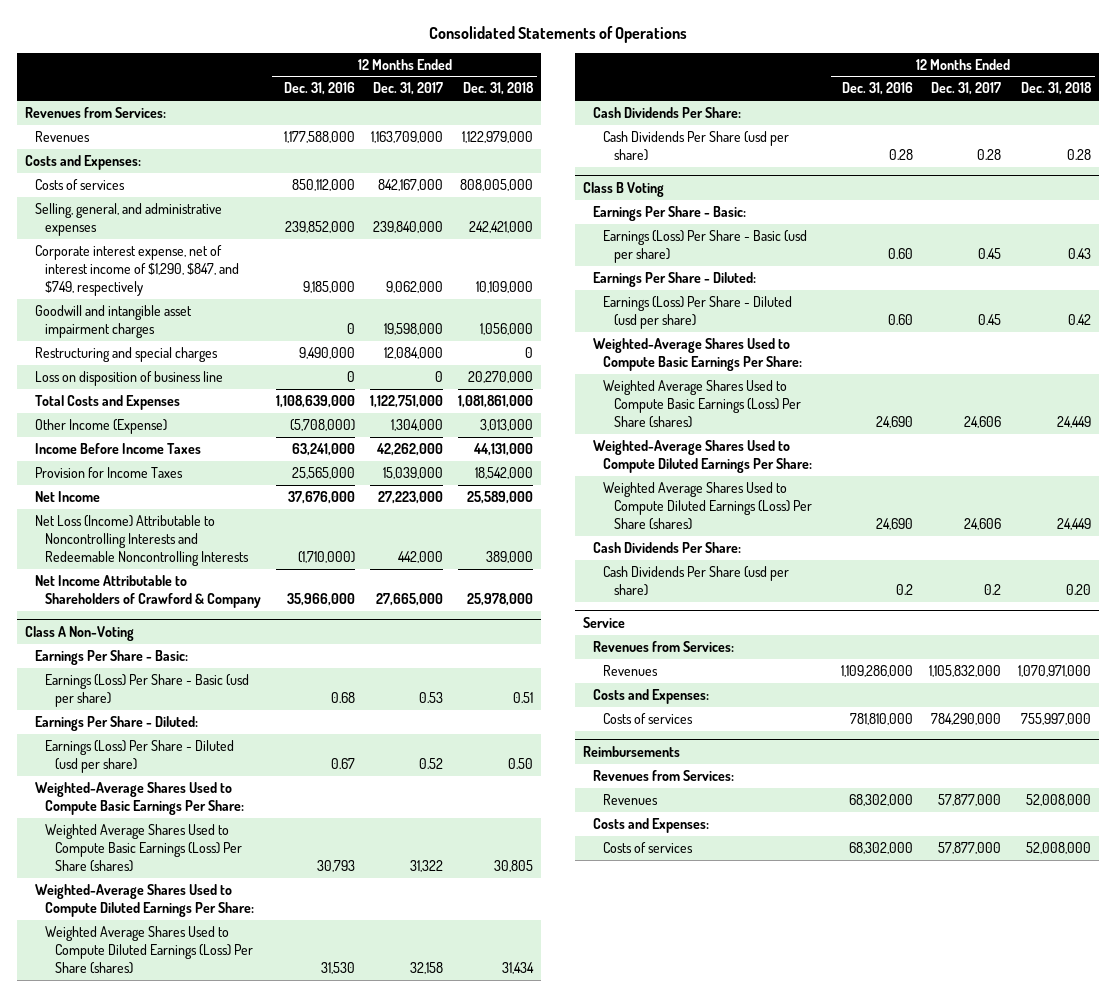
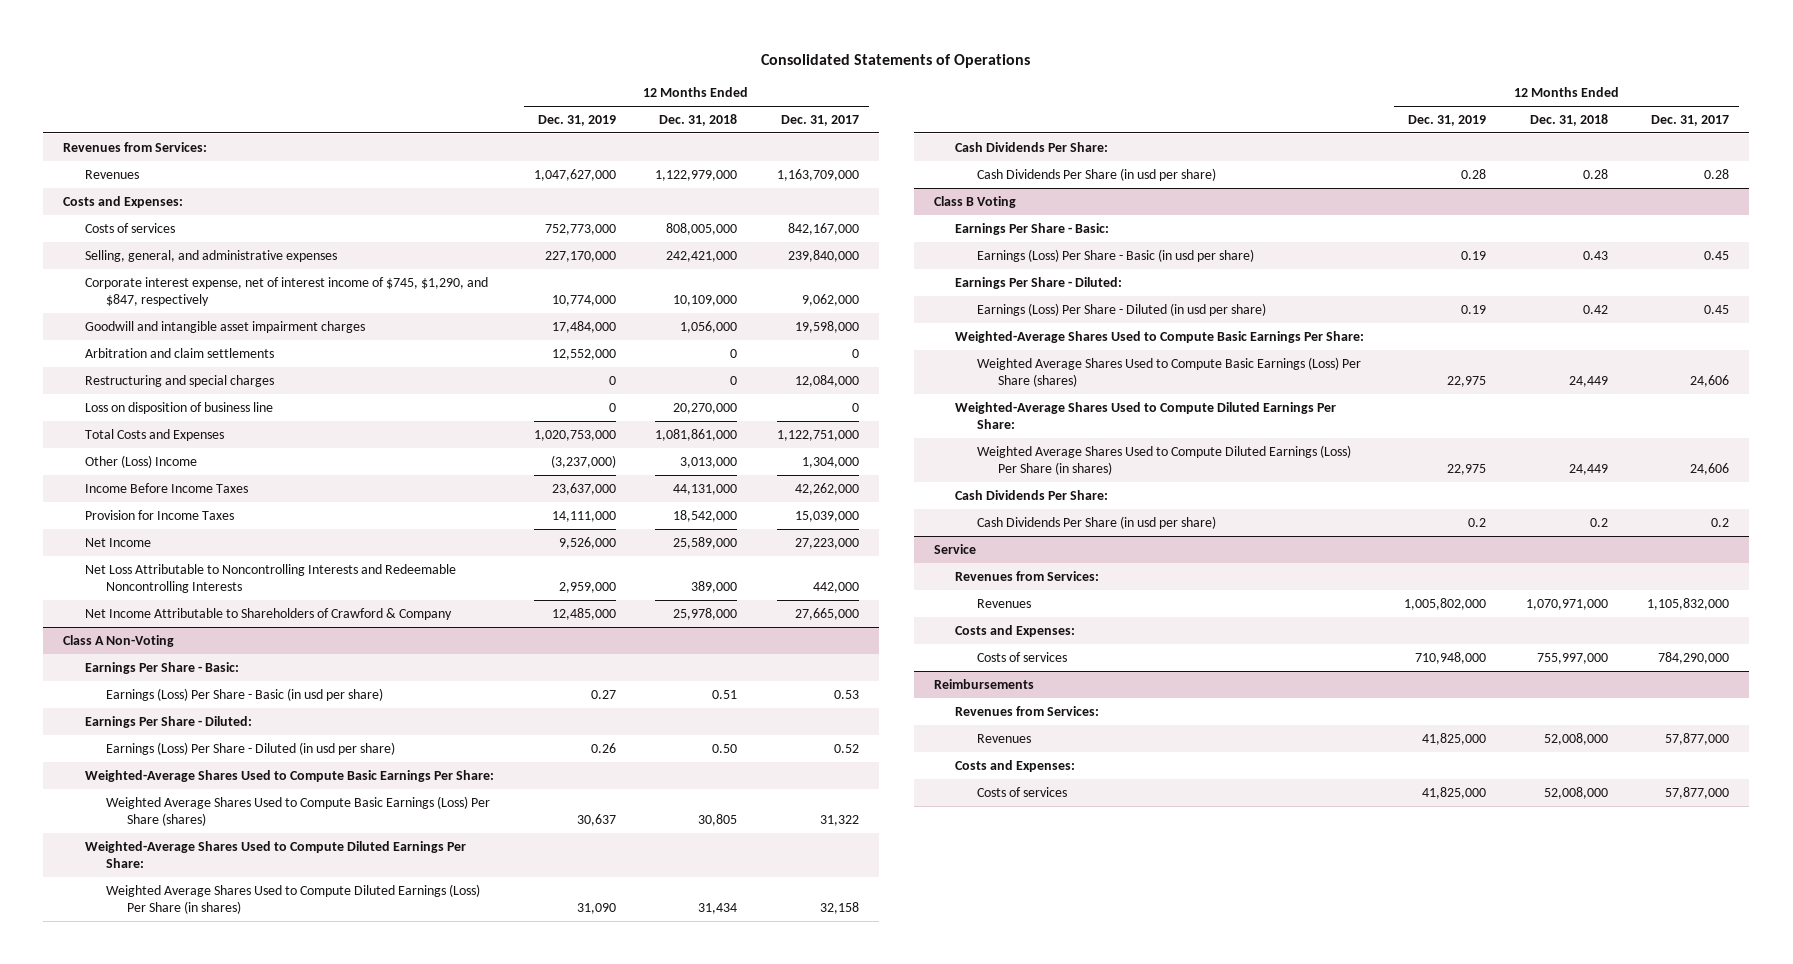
- | 12 Months Ended Dec. 31, 2016 | 12 Months Ended Dec. 31, 2017 | 12 Months Ended Dec. 31, 2018
+ | 12 Months Ended Dec. 31, 2019 | 12 Months Ended Dec. 31, 2018 | 12 Months Ended Dec. 31, 2017
- Corporate interest expense, net of interest income of $1,290, $847, and $749, respectively | 9,185,000 | 9,062,000 | 10,109,000
+ Corporate interest expense, net of interest income of $745, $1,290, and $847, respectively | 10,774,000 | 10,109,000 | 9,062,000
+ Arbitration and claim settlements | 12,552,000 | 0 | 0
- Other Income (Expense) | (5,708,000) | 1,304,000 | 3,013,000
+ Other (Loss) Income | (3,237,000) | 3,013,000 | 1,304,000
- Net Loss (Income) Attributable to Noncontrolling Interests and Redeemable Noncontrolling Interests | (1,710,000) | 442,000 | 389,000
+ Net Loss Attributable to Noncontrolling Interests and Redeemable Noncontrolling Interests | 2,959,000 | 389,000 | 442,000
@ Class A Non-Voting
- Earnings (Loss) Per Share - Basic (usd per share) | 0.68 | 0.53 | 0.51
+ Earnings (Loss) Per Share - Basic (in usd per share) | 0.27 | 0.51 | 0.53
- Earnings (Loss) Per Share - Diluted (usd per share) | 0.67 | 0.52 | 0.50
+ Earnings (Loss) Per Share - Diluted (in usd per share) | 0.26 | 0.50 | 0.52
- Weighted Average Shares Used to Compute Diluted Earnings (Loss) Per Share (shares) | 31,530 | 32,158 | 31,434
+ Weighted Average Shares Used to Compute Diluted Earnings (Loss) Per Share (in shares) | 31,090 | 31,434 | 32,158
- Cash Dividends Per Share (usd per share) | 0.28 | 0.28 | 0.28
+ Cash Dividends Per Share (in usd per share) | 0.28 | 0.28 | 0.28
@ Class B Voting
- Earnings (Loss) Per Share - Basic (usd per share) | 0.60 | 0.45 | 0.43
+ Earnings (Loss) Per Share - Basic (in usd per share) | 0.19 | 0.43 | 0.45
- Earnings (Loss) Per Share - Diluted (usd per share) | 0.60 | 0.45 | 0.42
+ Earnings (Loss) Per Share - Diluted (in usd per share) | 0.19 | 0.42 | 0.45
- Weighted Average Shares Used to Compute Diluted Earnings (Loss) Per Share (shares) | 24,690 | 24,606 | 24,449
+ Weighted Average Shares Used to Compute Diluted Earnings (Loss) Per Share (in shares) | 22,975 | 24,449 | 24,606
- Cash Dividends Per Share (usd per share) | 0.2 | 0.2 | 0.20
+ Cash Dividends Per Share (in usd per share) | 0.2 | 0.2 | 0.2

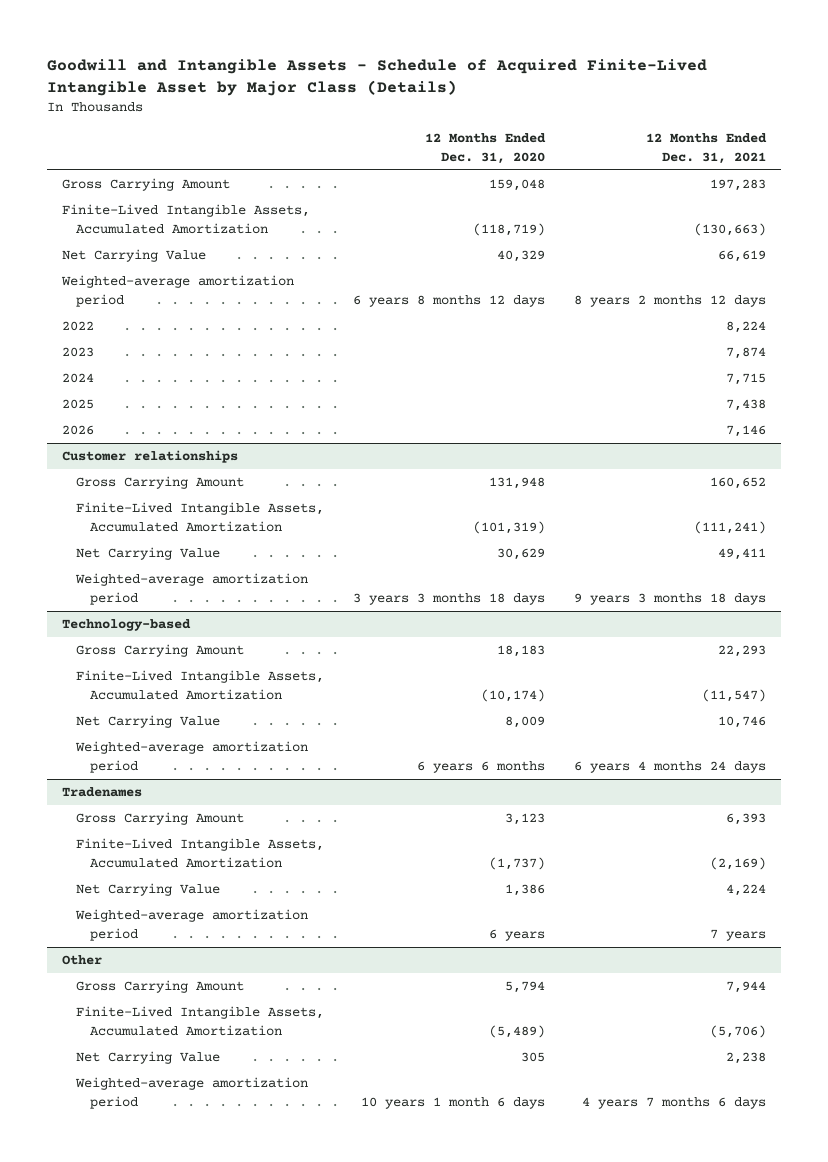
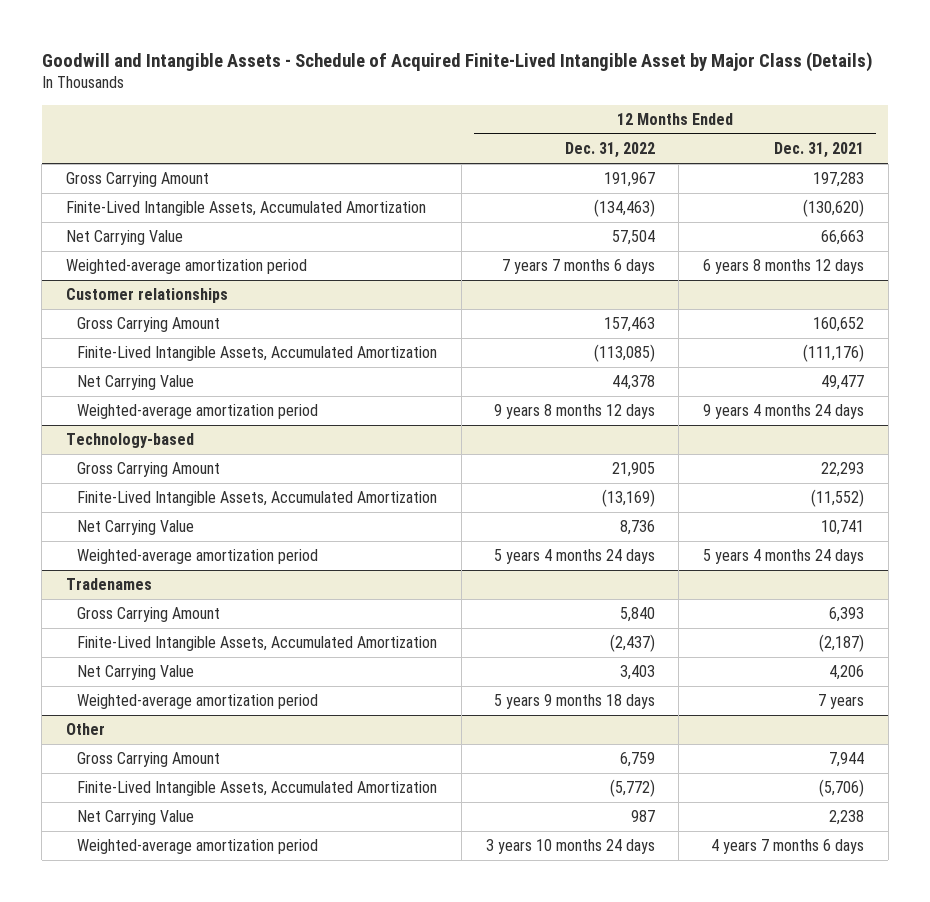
- | 12 Months Ended Dec. 31, 2020 | 12 Months Ended Dec. 31, 2021
+ | 12 Months Ended Dec. 31, 2022 | 12 Months Ended Dec. 31, 2021
- Finite-Lived Intangible Assets, Accumulated Amortization | (118,719) | (130,663)
- Net Carrying Value | 40,329 | 66,619
- Weighted-average amortization period | 6 years 8 months 12 days | 8 years 2 months 12 days
- 2022 | | 8,224
- 2023 | | 7,874
- 2024 | | 7,715
- 2025 | | 7,438
- 2026 | | 7,146
+ Finite-Lived Intangible Assets, Accumulated Amortization | (134,463) | (130,620)
+ Net Carrying Value | 57,504 | 66,663
+ Weighted-average amortization period | 7 years 7 months 6 days | 6 years 8 months 12 days
@ Customer relationships
- Finite-Lived Intangible Assets, Accumulated Amortization | (101,319) | (111,241)
- Net Carrying Value | 30,629 | 49,411
- Weighted-average amortization period | 3 years 3 months 18 days | 9 years 3 months 18 days
+ Finite-Lived Intangible Assets, Accumulated Amortization | (113,085) | (111,176)
+ Net Carrying Value | 44,378 | 49,477
+ Weighted-average amortization period | 9 years 8 months 12 days | 9 years 4 months 24 days
@ Technology-based
- Finite-Lived Intangible Assets, Accumulated Amortization | (10,174) | (11,547)
- Net Carrying Value | 8,009 | 10,746
- Weighted-average amortization period | 6 years 6 months | 6 years 4 months 24 days
+ Finite-Lived Intangible Assets, Accumulated Amortization | (13,169) | (11,552)
+ Net Carrying Value | 8,736 | 10,741
+ Weighted-average amortization period | 5 years 4 months 24 days | 5 years 4 months 24 days
@ Tradenames
- Finite-Lived Intangible Assets, Accumulated Amortization | (1,737) | (2,169)
- Net Carrying Value | 1,386 | 4,224
+ Finite-Lived Intangible Assets, Accumulated Amortization | (2,437) | (2,187)
+ Net Carrying Value | 3,403 | 4,206

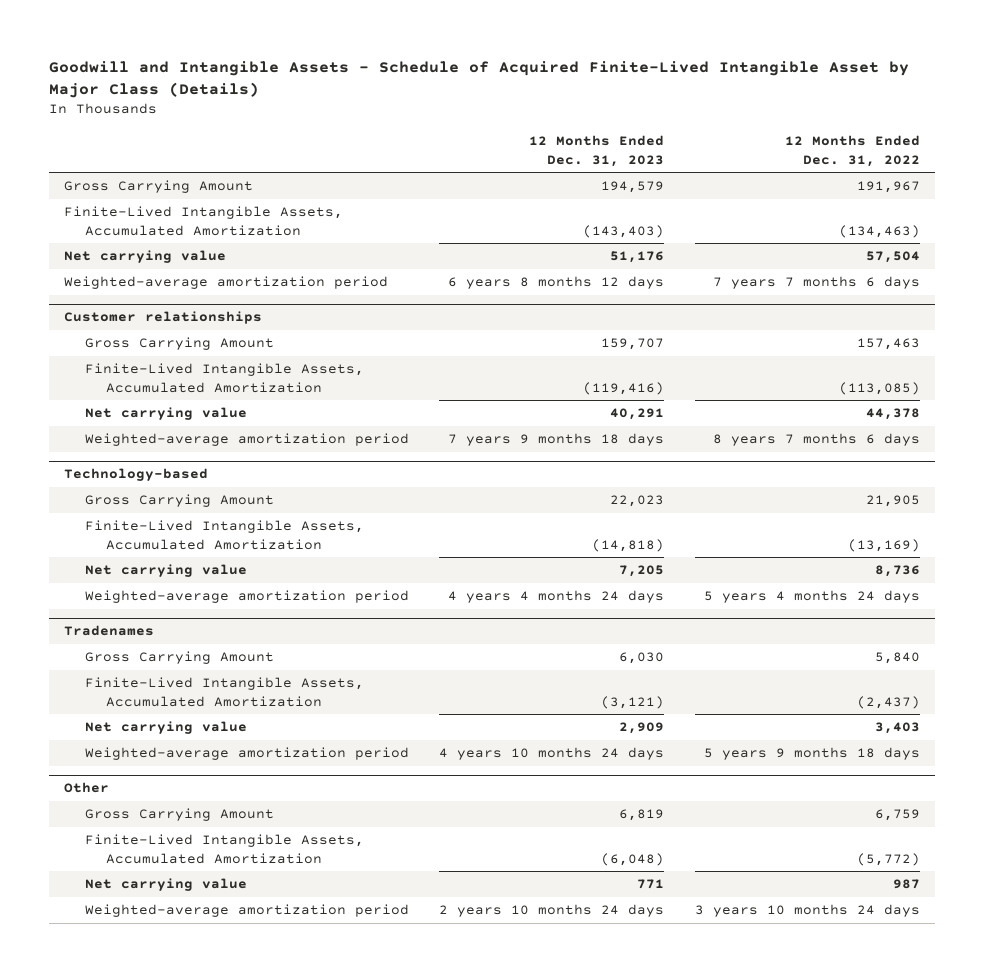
- | 12 Months Ended Dec. 31, 2022 | 12 Months Ended Dec. 31, 2021
+ | 12 Months Ended Dec. 31, 2023 | 12 Months Ended Dec. 31, 2022
- Net Carrying Value | 57,504 | 66,663
+ Net carrying value | 51,176 | 57,504
@ Customer relationships
- Net Carrying Value | 44,378 | 49,477
- Weighted-average amortization period | 9 years 8 months 12 days | 9 years 4 months 24 days
+ Net carrying value | 40,291 | 44,378
+ Weighted-average amortization period | 7 years 9 months 18 days | 8 years 7 months 6 days
@ Technology-based
- Net Carrying Value | 8,736 | 10,741
+ Net carrying value | 7,205 | 8,736
@ Tradenames
- Net Carrying Value | 3,403 | 4,206
+ Net carrying value | 2,909 | 3,403
@ Other
- Net Carrying Value | 987 | 2,238
+ Net carrying value | 771 | 987

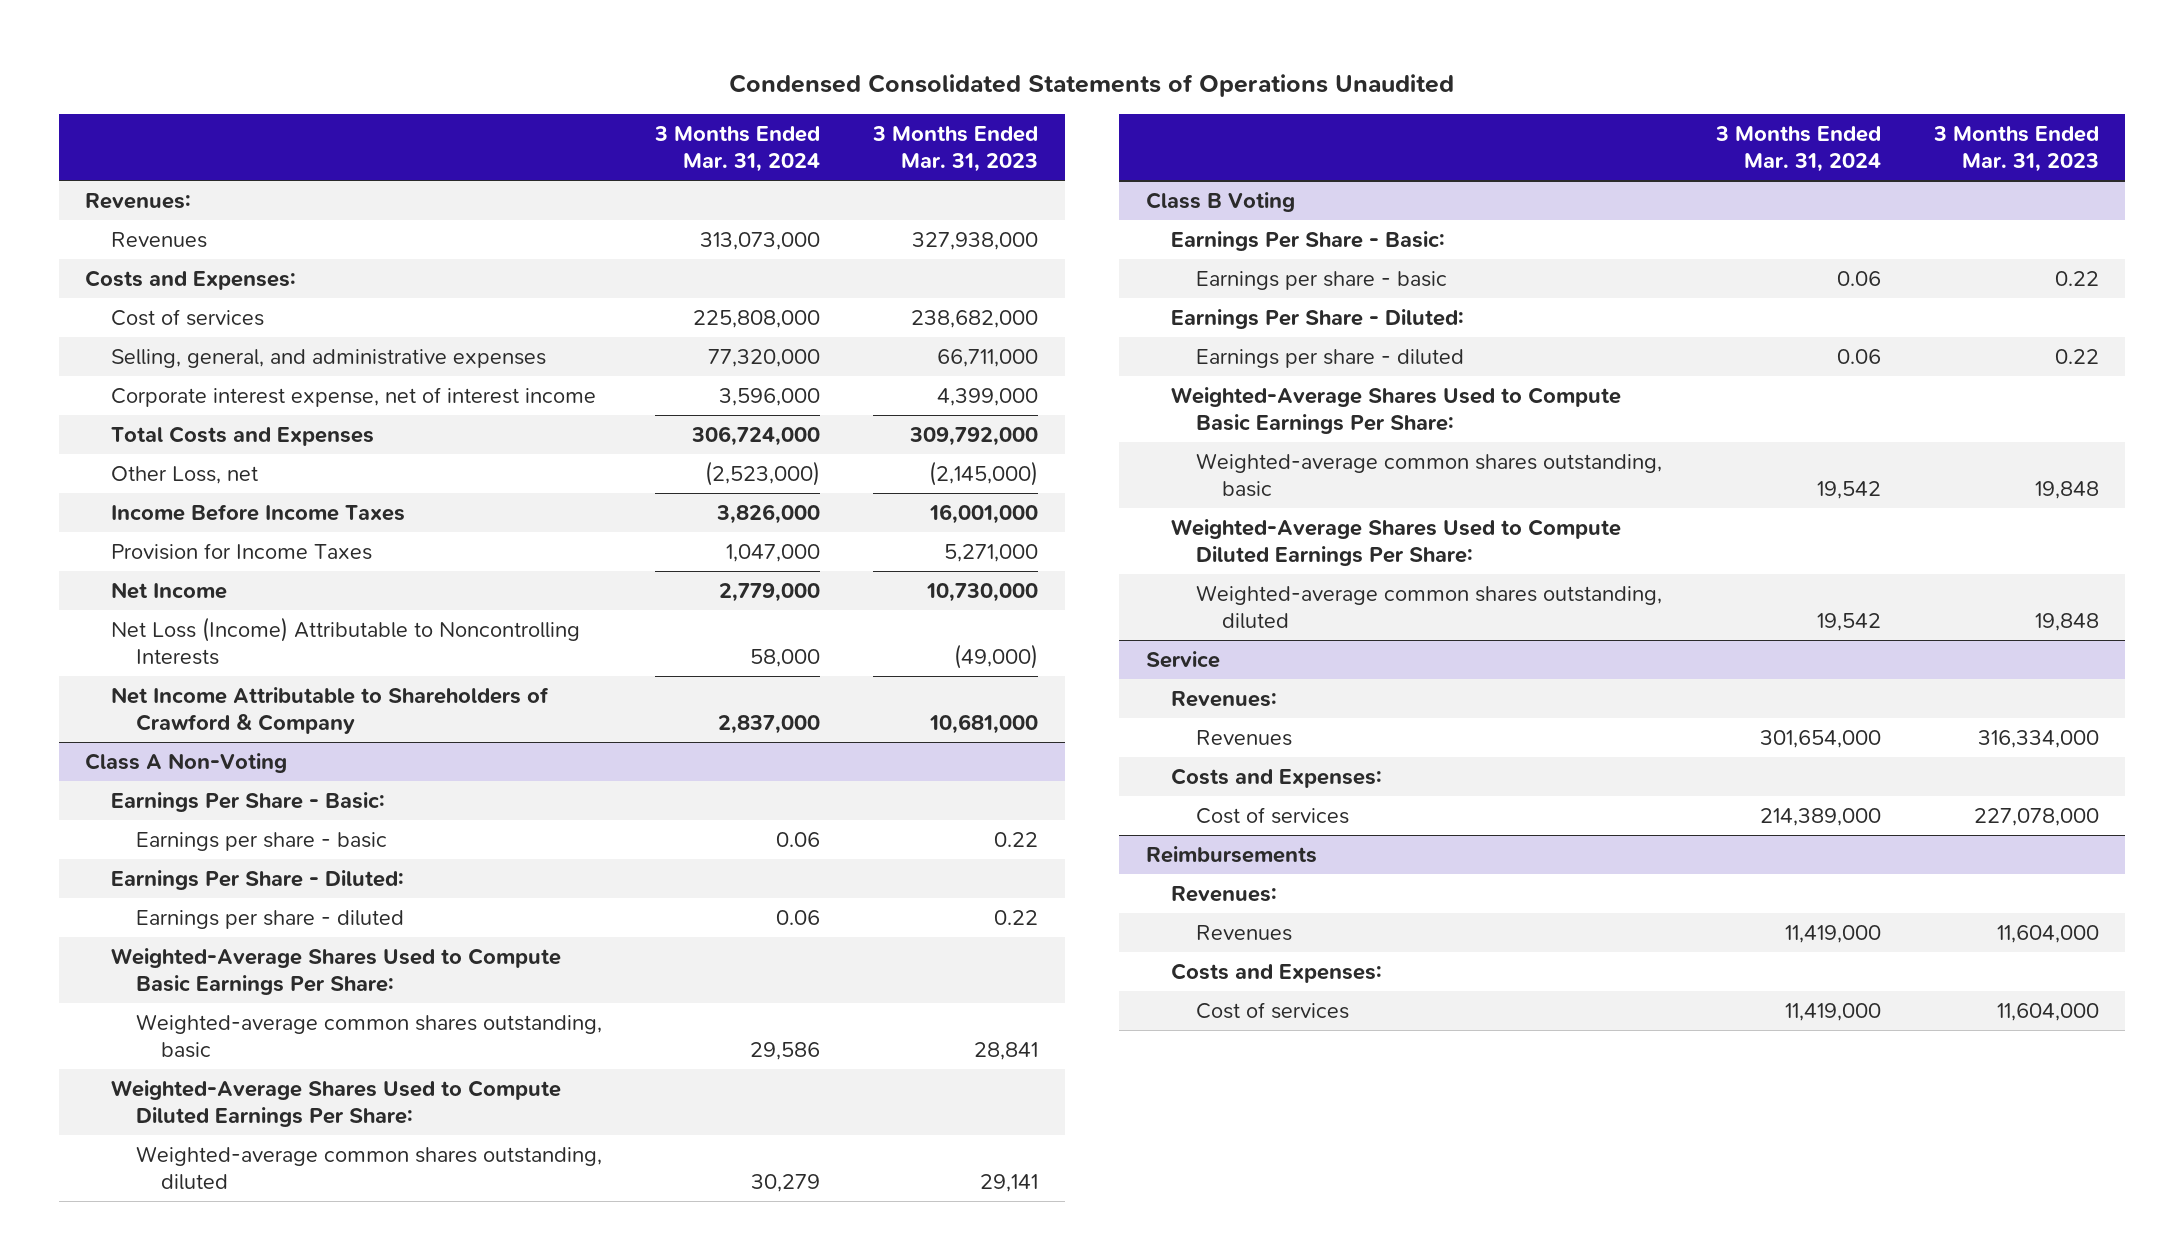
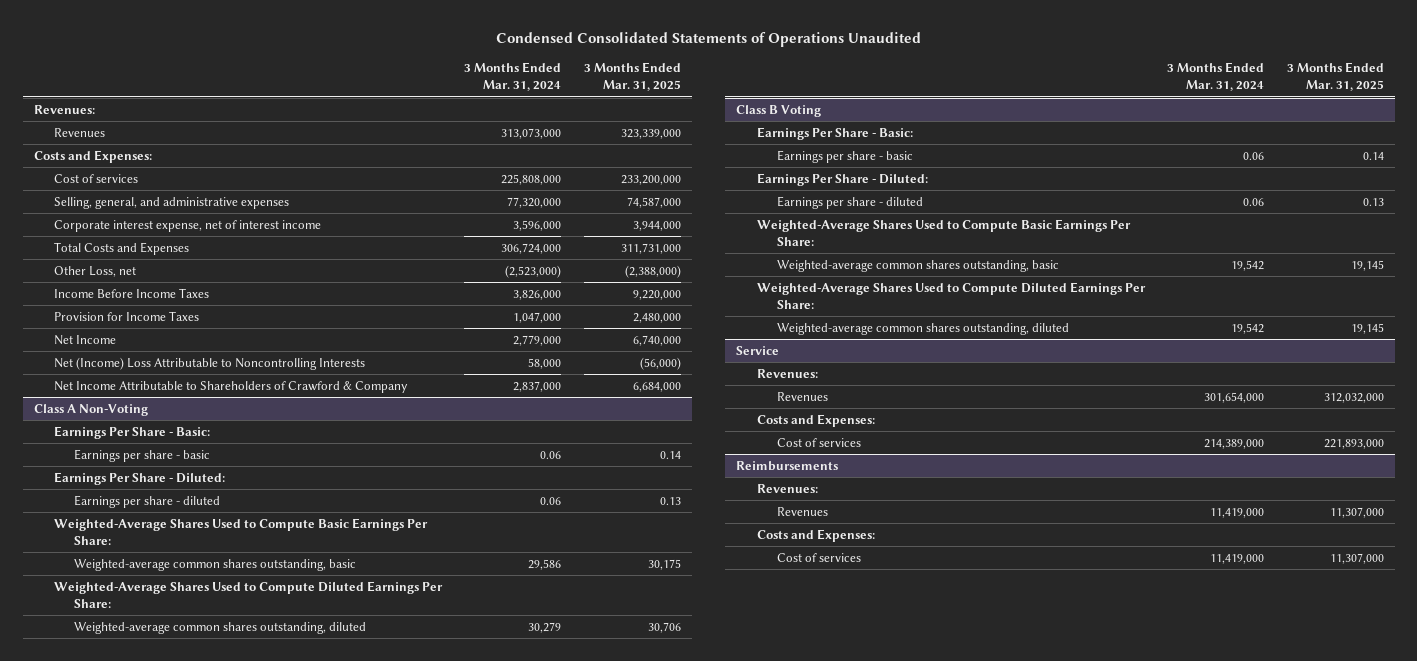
- | 3 Months Ended Mar. 31, 2024 | 3 Months Ended Mar. 31, 2023
+ | 3 Months Ended Mar. 31, 2024 | 3 Months Ended Mar. 31, 2025
- Net Loss (Income) Attributable to Noncontrolling Interests | 58,000 | (49,000)
+ Net (Income) Loss Attributable to Noncontrolling Interests | 58,000 | (56,000)

